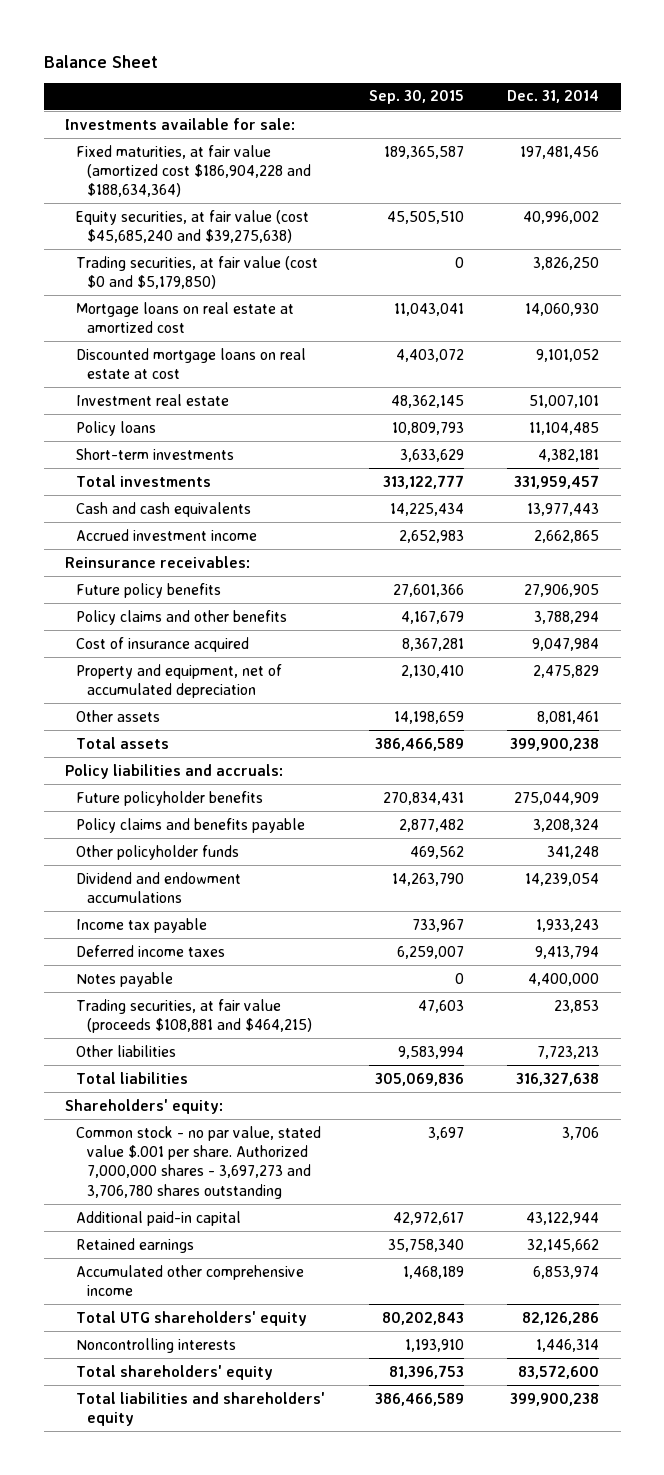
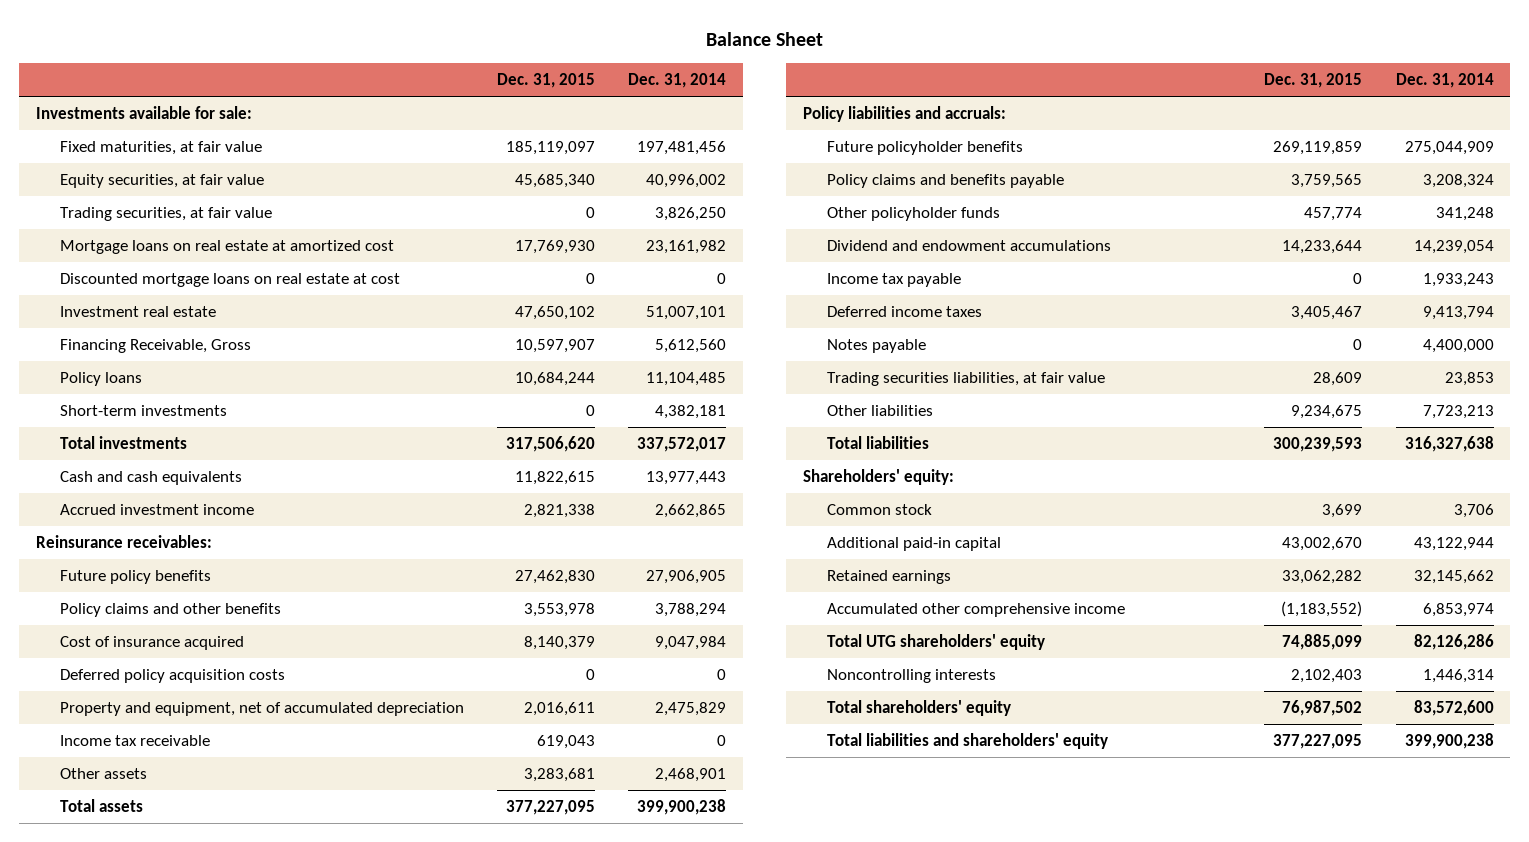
- | Sep. 30, 2015 | Dec. 31, 2014
+ | Dec. 31, 2015 | Dec. 31, 2014
- Fixed maturities, at fair value (amortized cost $186,904,228 and $188,634,364) | 189,365,587 | 197,481,456
- Equity securities, at fair value (cost $45,685,240 and $39,275,638) | 45,505,510 | 40,996,002
- Trading securities, at fair value (cost $0 and $5,179,850) | 0 | 3,826,250
- Mortgage loans on real estate at amortized cost | 11,043,041 | 14,060,930
- Discounted mortgage loans on real estate at cost | 4,403,072 | 9,101,052
+ Fixed maturities, at fair value | 185,119,097 | 197,481,456
+ Equity securities, at fair value | 45,685,340 | 40,996,002
+ Trading securities, at fair value | 0 | 3,826,250
+ Mortgage loans on real estate at amortized cost | 17,769,930 | 23,161,982
+ Discounted mortgage loans on real estate at cost | 0 | 0
+ Financing Receivable, Gross | 10,597,907 | 5,612,560
- Total investments | 313,122,777 | 331,959,457
+ Total investments | 317,506,620 | 337,572,017
+ Deferred policy acquisition costs | 0 | 0
- Other assets | 14,198,659 | 8,081,461
+ Income tax receivable | 619,043 | 0
+ Other assets | 3,283,681 | 2,468,901
- Trading securities, at fair value (proceeds $108,881 and $464,215) | 47,603 | 23,853
+ Trading securities liabilities, at fair value | 28,609 | 23,853
- Common stock - no par value, stated value $.001 per share. Authorized 7,000,000 shares - 3,697,273 and 3,706,780 shares outstanding | 3,697 | 3,706
+ Common stock | 3,699 | 3,706

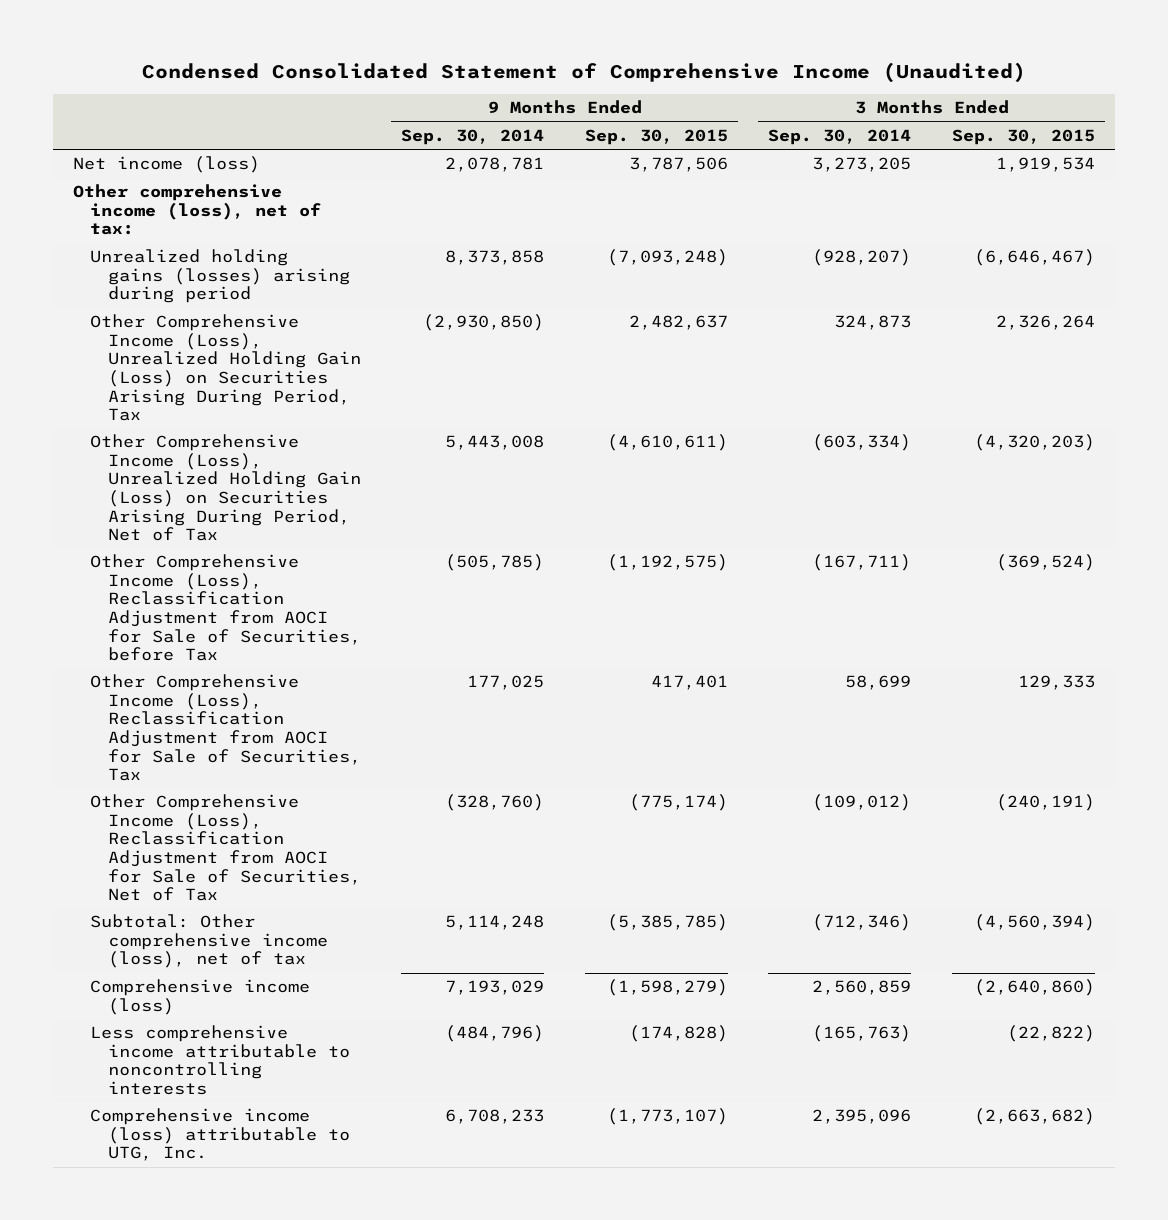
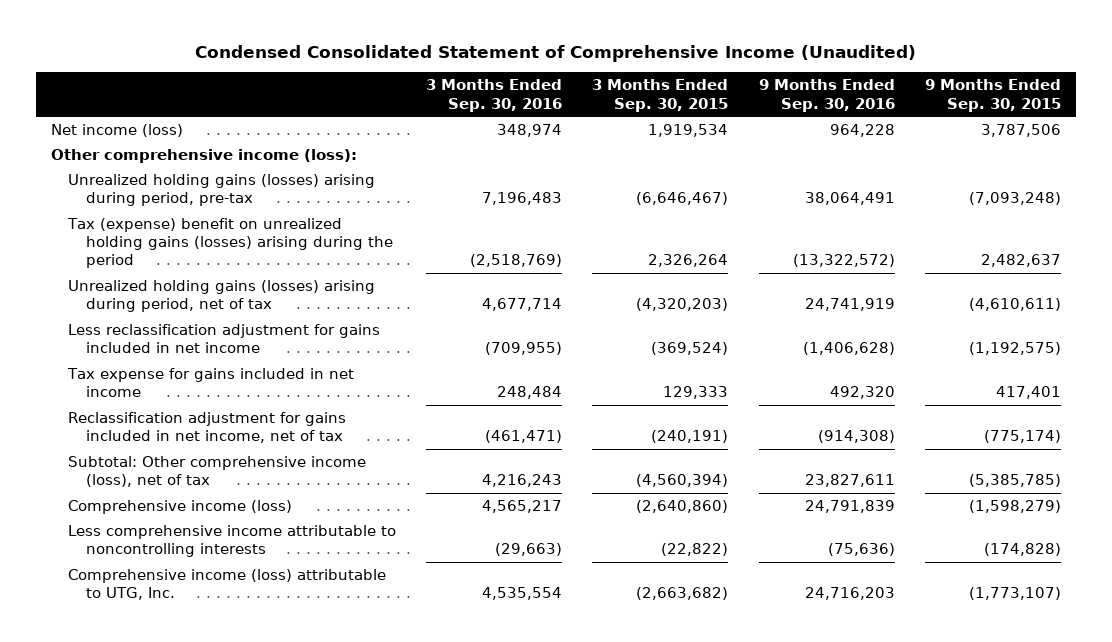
- | 9 Months Ended Sep. 30, 2014 | 9 Months Ended Sep. 30, 2015 | 3 Months Ended Sep. 30, 2014 | 3 Months Ended Sep. 30, 2015
+ | 3 Months Ended Sep. 30, 2016 | 3 Months Ended Sep. 30, 2015 | 9 Months Ended Sep. 30, 2016 | 9 Months Ended Sep. 30, 2015
- Other comprehensive income (loss), net of tax:
- Unrealized holding gains (losses) arising during period | 8,373,858 | (7,093,248) | (928,207) | (6,646,467)
- Other Comprehensive Income (Loss), Unrealized Holding Gain (Loss) on Securities Arising During Period, Tax | (2,930,850) | 2,482,637 | 324,873 | 2,326,264
- Other Comprehensive Income (Loss), Unrealized Holding Gain (Loss) on Securities Arising During Period, Net of Tax | 5,443,008 | (4,610,611) | (603,334) | (4,320,203)
- Other Comprehensive Income (Loss), Reclassification Adjustment from AOCI for Sale of Securities, before Tax | (505,785) | (1,192,575) | (167,711) | (369,524)
- Other Comprehensive Income (Loss), Reclassification Adjustment from AOCI for Sale of Securities, Tax | 177,025 | 417,401 | 58,699 | 129,333
- Other Comprehensive Income (Loss), Reclassification Adjustment from AOCI for Sale of Securities, Net of Tax | (328,760) | (775,174) | (109,012) | (240,191)
+ Other comprehensive income (loss):
+ Unrealized holding gains (losses) arising during period, pre-tax | 7,196,483 | (6,646,467) | 38,064,491 | (7,093,248)
+ Tax (expense) benefit on unrealized holding gains (losses) arising during the period | (2,518,769) | 2,326,264 | (13,322,572) | 2,482,637
+ Unrealized holding gains (losses) arising during period, net of tax | 4,677,714 | (4,320,203) | 24,741,919 | (4,610,611)
+ Less reclassification adjustment for gains included in net income | (709,955) | (369,524) | (1,406,628) | (1,192,575)
+ Tax expense for gains included in net income | 248,484 | 129,333 | 492,320 | 417,401
+ Reclassification adjustment for gains included in net income, net of tax | (461,471) | (240,191) | (914,308) | (775,174)

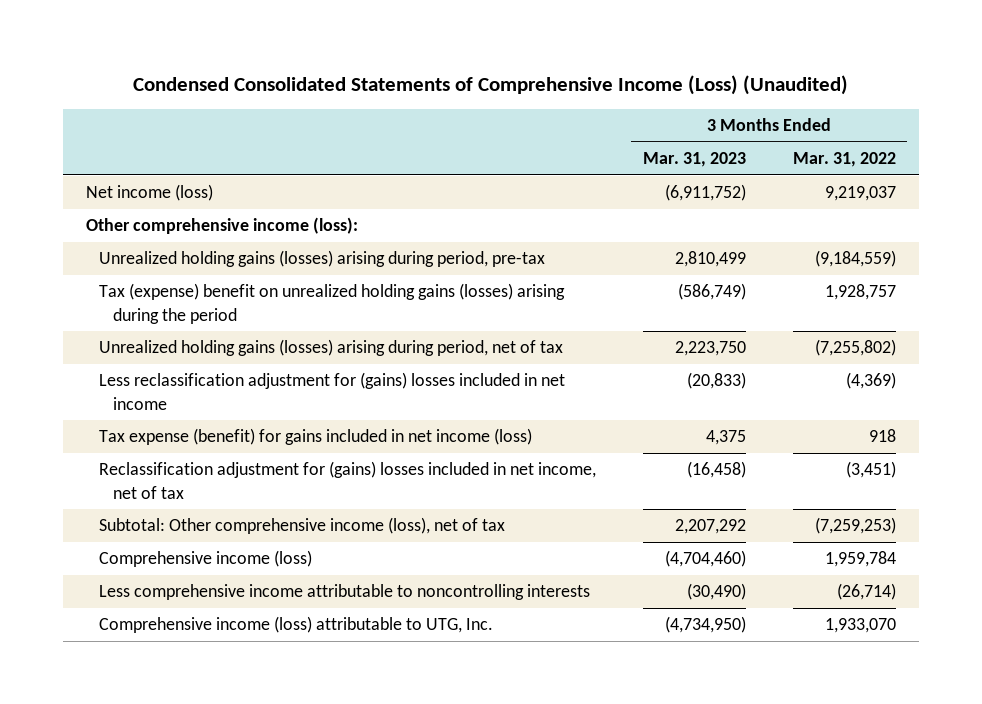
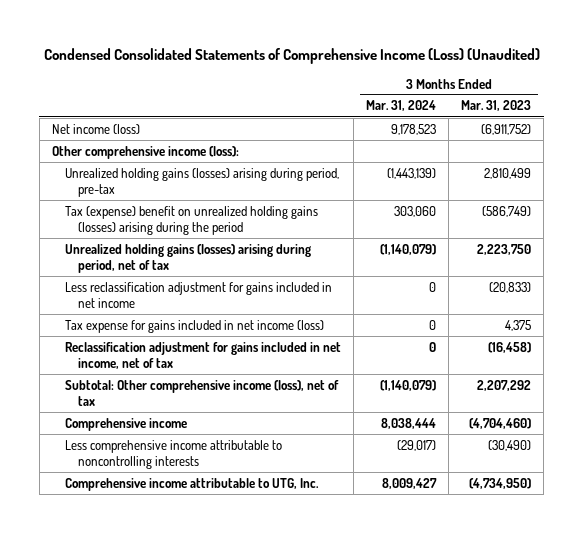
- | 3 Months Ended Mar. 31, 2023 | 3 Months Ended Mar. 31, 2022
+ | 3 Months Ended Mar. 31, 2024 | 3 Months Ended Mar. 31, 2023
- Less reclassification adjustment for (gains) losses included in net income | (20,833) | (4,369)
- Tax expense (benefit) for gains included in net income (loss) | 4,375 | 918
- Reclassification adjustment for (gains) losses included in net income, net of tax | (16,458) | (3,451)
+ Less reclassification adjustment for gains included in net income | 0 | (20,833)
+ Tax expense for gains included in net income (loss) | 0 | 4,375
+ Reclassification adjustment for gains included in net income, net of tax | 0 | (16,458)
- Comprehensive income (loss) | (4,704,460) | 1,959,784
+ Comprehensive income | 8,038,444 | (4,704,460)
- Comprehensive income (loss) attributable to UTG, Inc. | (4,734,950) | 1,933,070
+ Comprehensive income attributable to UTG, Inc. | 8,009,427 | (4,734,950)

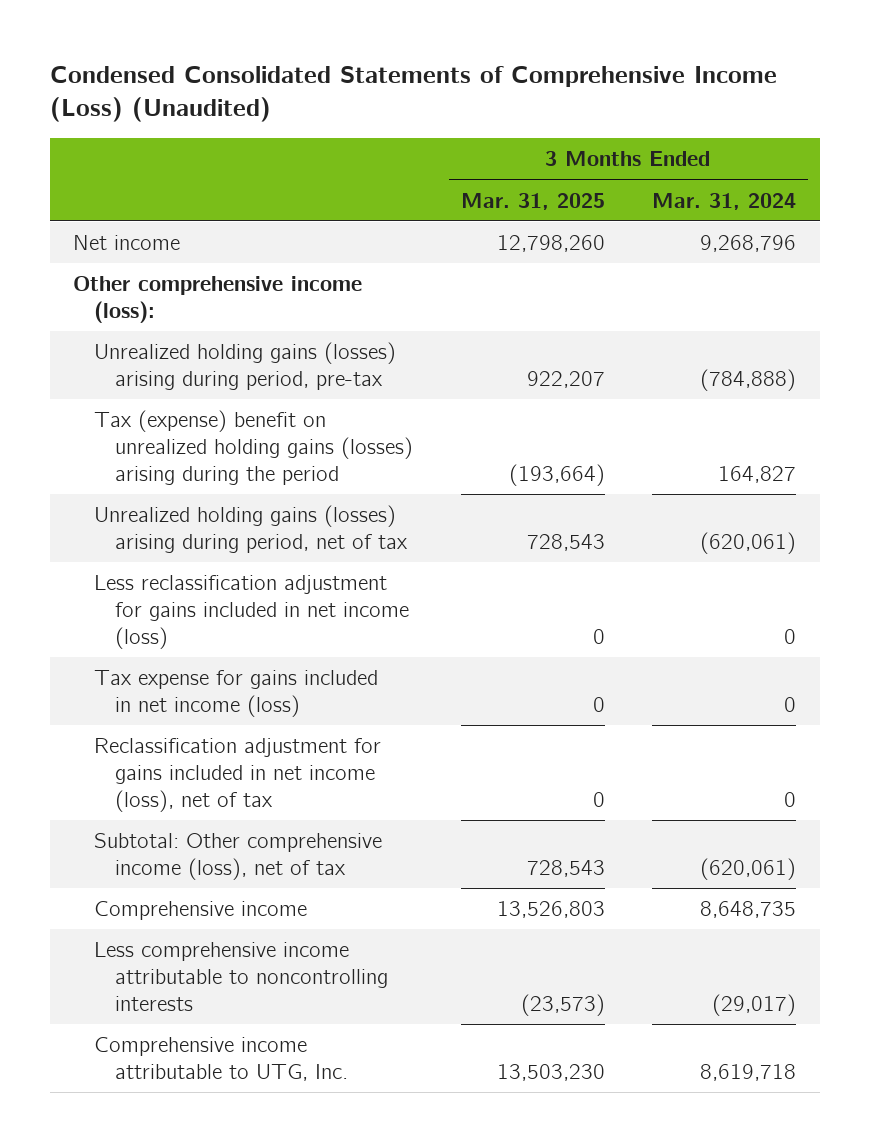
- | 3 Months Ended Mar. 31, 2024 | 3 Months Ended Mar. 31, 2023
+ | 3 Months Ended Mar. 31, 2025 | 3 Months Ended Mar. 31, 2024
- Net income (loss) | 9,178,523 | (6,911,752)
+ Net income | 12,798,260 | 9,268,796
- Unrealized holding gains (losses) arising during period, pre-tax | (1,443,139) | 2,810,499
- Tax (expense) benefit on unrealized holding gains (losses) arising during the period | 303,060 | (586,749)
- Unrealized holding gains (losses) arising during period, net of tax | (1,140,079) | 2,223,750
- Less reclassification adjustment for gains included in net income | 0 | (20,833)
+ Unrealized holding gains (losses) arising during period, pre-tax | 922,207 | (784,888)
+ Tax (expense) benefit on unrealized holding gains (losses) arising during the period | (193,664) | 164,827
+ Unrealized holding gains (losses) arising during period, net of tax | 728,543 | (620,061)
+ Less reclassification adjustment for gains included in net income (loss) | 0 | 0
- Reclassification adjustment for gains included in net income, net of tax | 0 | (16,458)
- Subtotal: Other comprehensive income (loss), net of tax | (1,140,079) | 2,207,292
- Comprehensive income | 8,038,444 | (4,704,460)
+ Reclassification adjustment for gains included in net income (loss), net of tax | 0 | 0
+ Subtotal: Other comprehensive income (loss), net of tax | 728,543 | (620,061)
+ Comprehensive income | 13,526,803 | 8,648,735
- Comprehensive income attributable to UTG, Inc. | 8,009,427 | (4,734,950)
+ Comprehensive income attributable to UTG, Inc. | 13,503,230 | 8,619,718

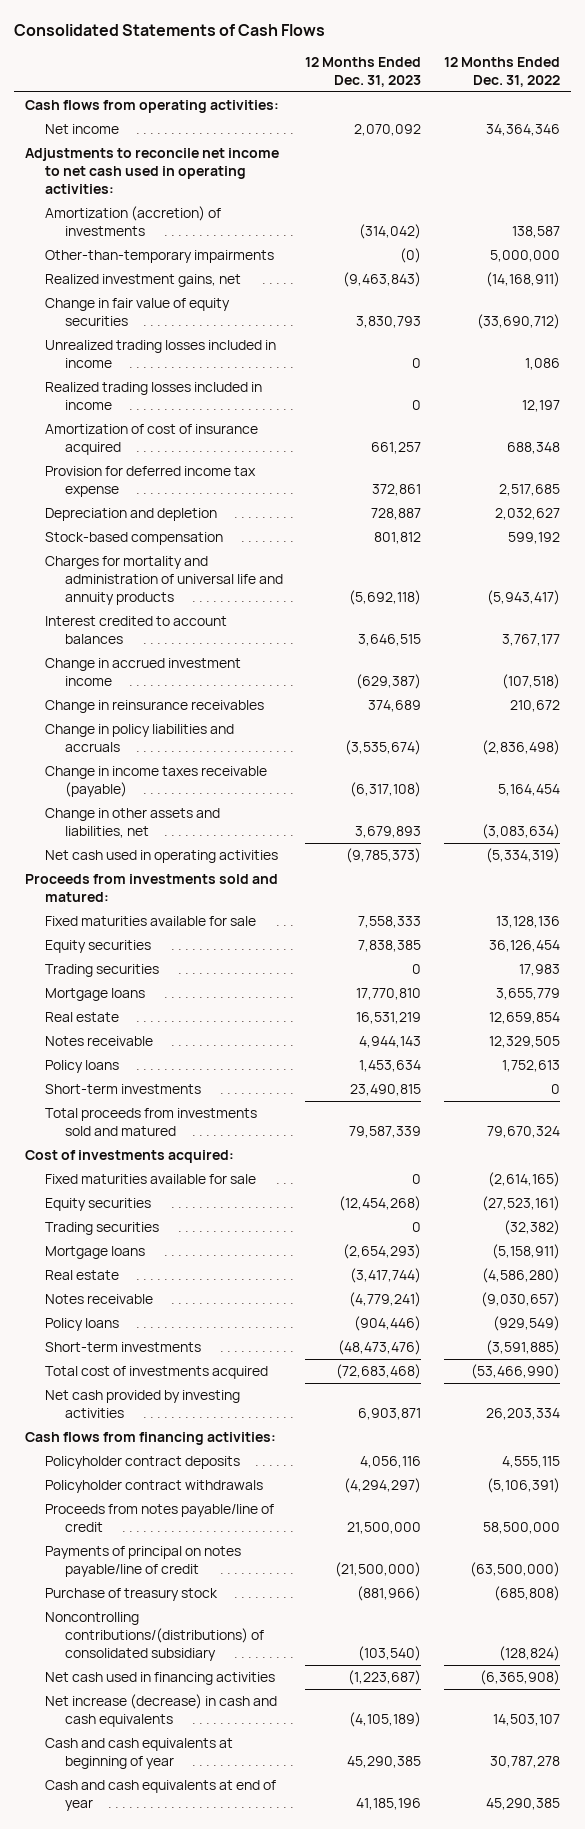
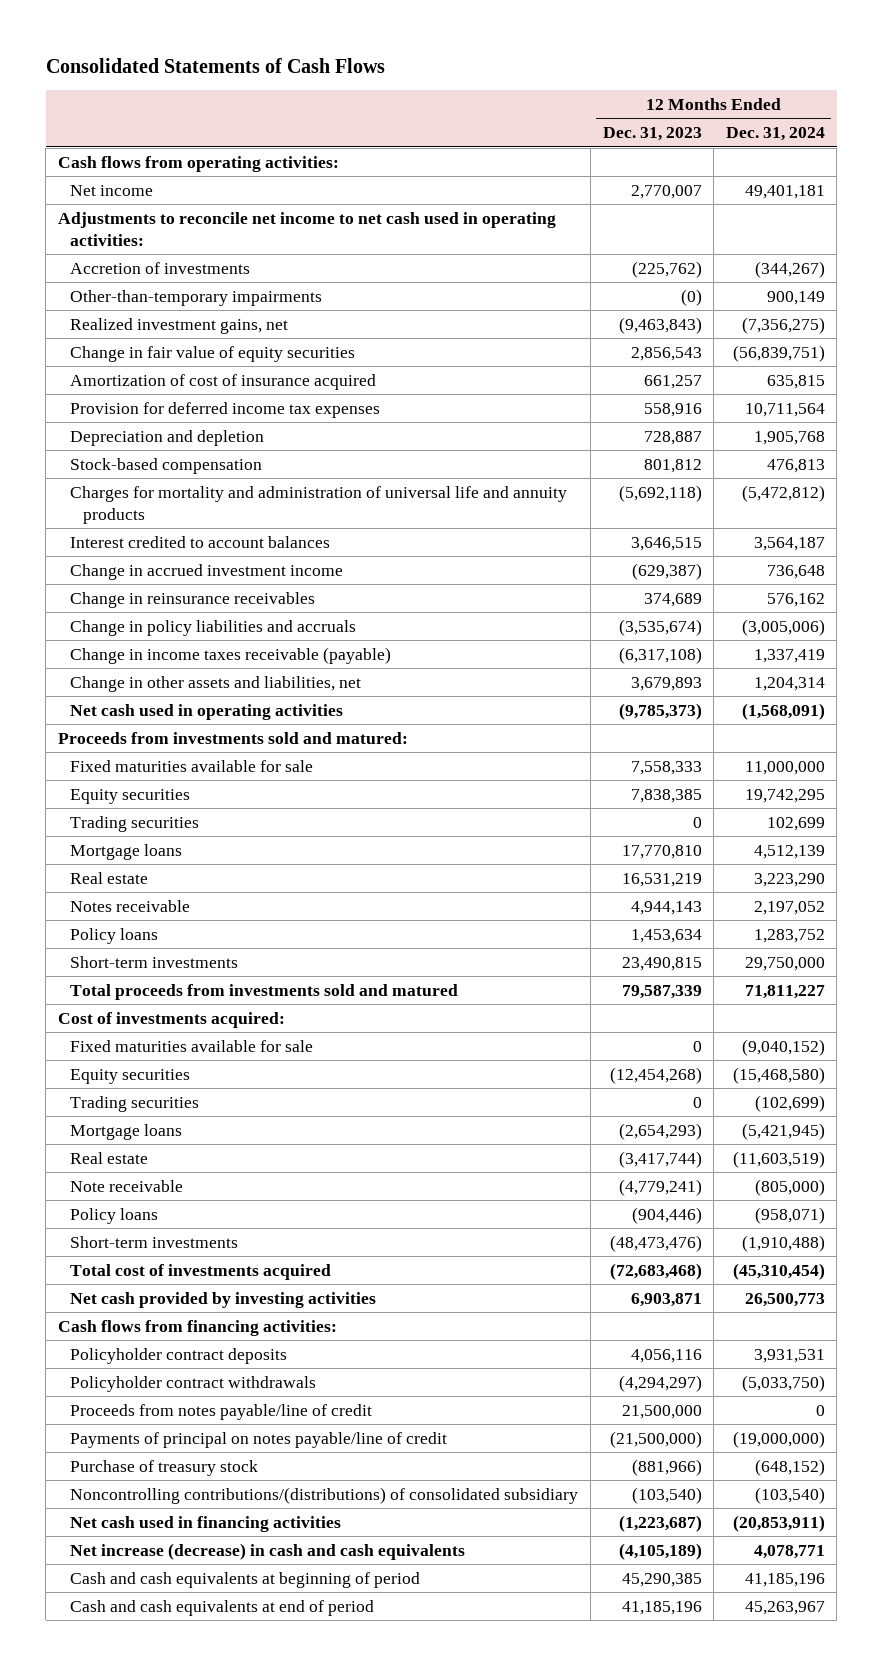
- | 12 Months Ended Dec. 31, 2023 | 12 Months Ended Dec. 31, 2022
+ | 12 Months Ended Dec. 31, 2023 | 12 Months Ended Dec. 31, 2024
- Net income | 2,070,092 | 34,364,346
+ Net income | 2,770,007 | 49,401,181
- Amortization (accretion) of investments | (314,042) | 138,587
+ Accretion of investments | (225,762) | (344,267)
- Change in fair value of equity securities | 3,830,793 | (33,690,712)
- Unrealized trading losses included in income | 0 | 1,086
- Realized trading losses included in income | 0 | 12,197
+ Change in fair value of equity securities | 2,856,543 | (56,839,751)
- Provision for deferred income tax expense | 372,861 | 2,517,685
+ Provision for deferred income tax expenses | 558,916 | 10,711,564
- Notes receivable | (4,779,241) | (9,030,657)
+ Note receivable | (4,779,241) | (805,000)
- Cash and cash equivalents at beginning of year | 45,290,385 | 30,787,278
- Cash and cash equivalents at end of year | 41,185,196 | 45,290,385
+ Cash and cash equivalents at beginning of period | 45,290,385 | 41,185,196
+ Cash and cash equivalents at end of period | 41,185,196 | 45,263,967

